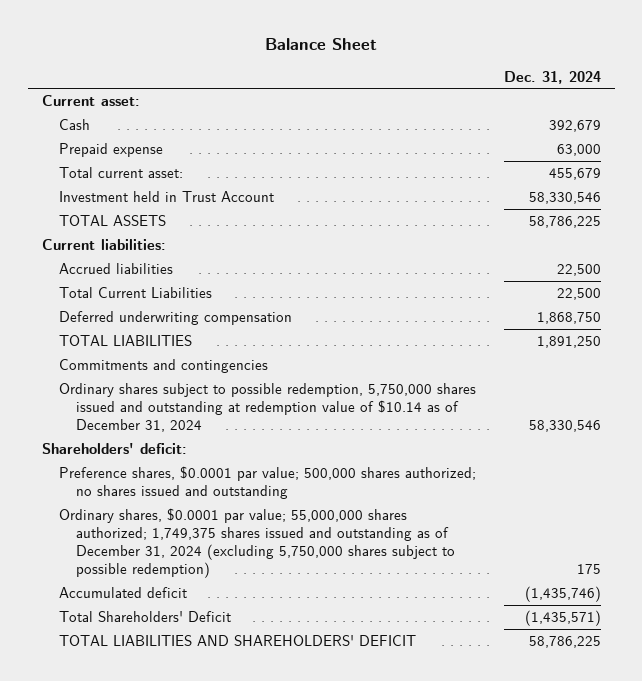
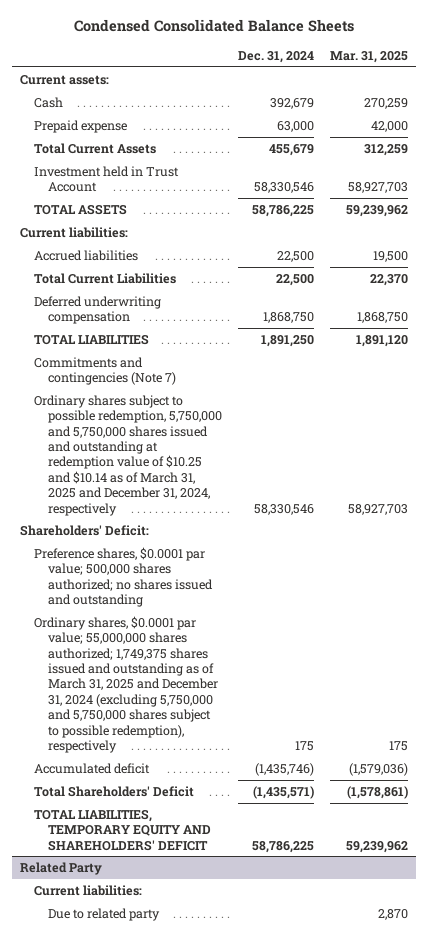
- Balance Sheet
+ Condensed Consolidated Balance Sheets
- | Dec. 31, 2024
+ | Dec. 31, 2024 | Mar. 31, 2025
- Current asset:
+ Current assets:
- Total current asset: | 455,679
+ Total Current Assets | 455,679 | 312,259
- Commitments and contingencies
- Ordinary shares subject to possible redemption, 5,750,000 shares issued and outstanding at redemption value of $10.14 as of December 31, 2024 | 58,330,546
- Shareholders' deficit:
+ Commitments and contingencies (Note 7)
+ Ordinary shares subject to possible redemption, 5,750,000 and 5,750,000 shares issued and outstanding at redemption value of $10.25 and $10.14 as of March 31, 2025 and December 31, 2024, respectively | 58,330,546 | 58,927,703
+ Shareholders' Deficit:
- Ordinary shares, $0.0001 par value; 55,000,000 shares authorized; 1,749,375 shares issued and outstanding as of December 31, 2024 (excluding 5,750,000 shares subject to possible redemption) | 175
+ Ordinary shares, $0.0001 par value; 55,000,000 shares authorized; 1,749,375 shares issued and outstanding as of March 31, 2025 and December 31, 2024 (excluding 5,750,000 and 5,750,000 shares subject to possible redemption), respectively | 175 | 175
- TOTAL LIABILITIES AND SHAREHOLDERS' DEFICIT | 58,786,225
+ TOTAL LIABILITIES, TEMPORARY EQUITY AND SHAREHOLDERS' DEFICIT | 58,786,225 | 59,239,962
+ Related Party
+ Current liabilities:
+ Due to related party | | 2,870

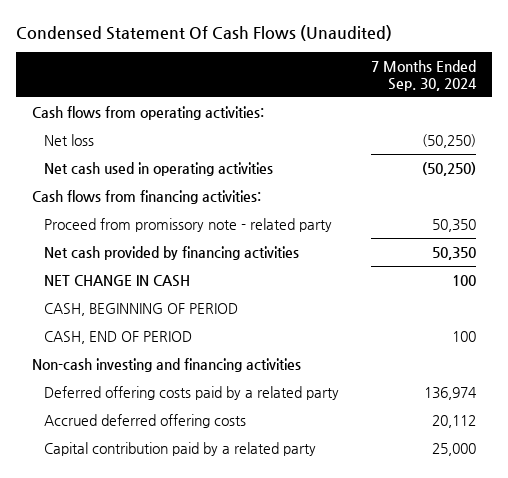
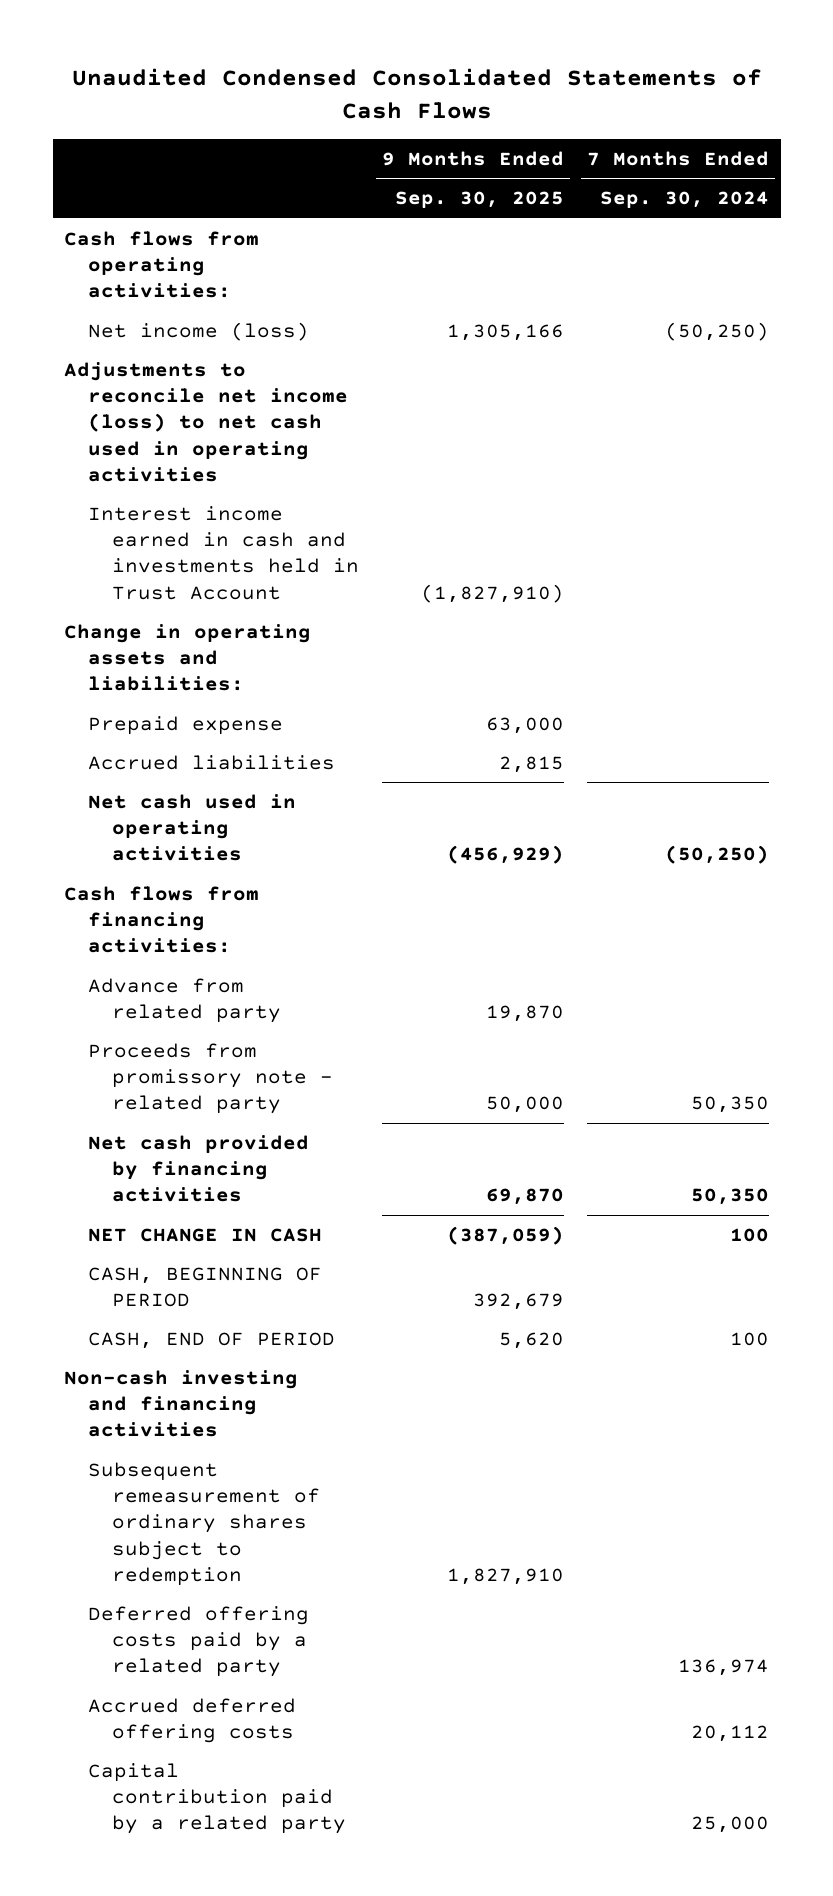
- Condensed Statement Of Cash Flows (Unaudited)
+ Unaudited Condensed Consolidated Statements of Cash Flows
- | 7 Months Ended Sep. 30, 2024
+ | 9 Months Ended Sep. 30, 2025 | 7 Months Ended Sep. 30, 2024
- Net loss | (50,250)
+ Net income (loss) | 1,305,166 | (50,250)
+ Adjustments to reconcile net income (loss) to net cash used in operating activities
+ Interest income earned in cash and investments held in Trust Account | (1,827,910) |
+ Change in operating assets and liabilities:
+ Prepaid expense | 63,000 |
+ Accrued liabilities | 2,815 |
- Proceed from promissory note - related party | 50,350
+ Advance from related party | 19,870 |
+ Proceeds from promissory note - related party | 50,000 | 50,350
+ Subsequent remeasurement of ordinary shares subject to redemption | 1,827,910 |

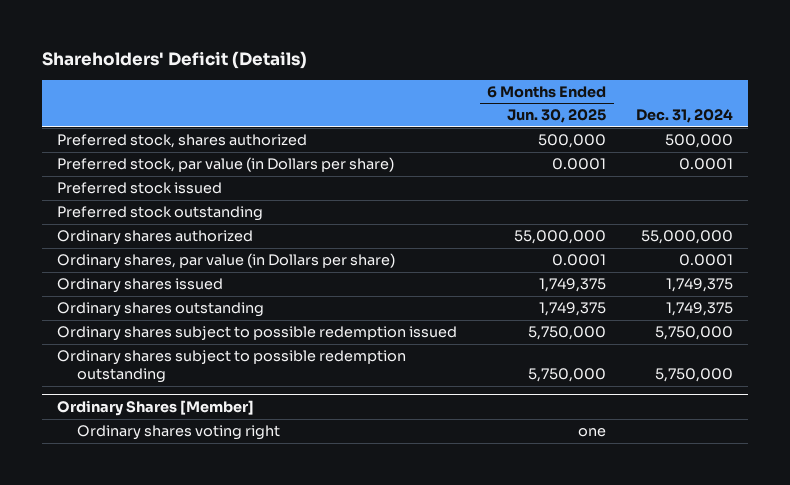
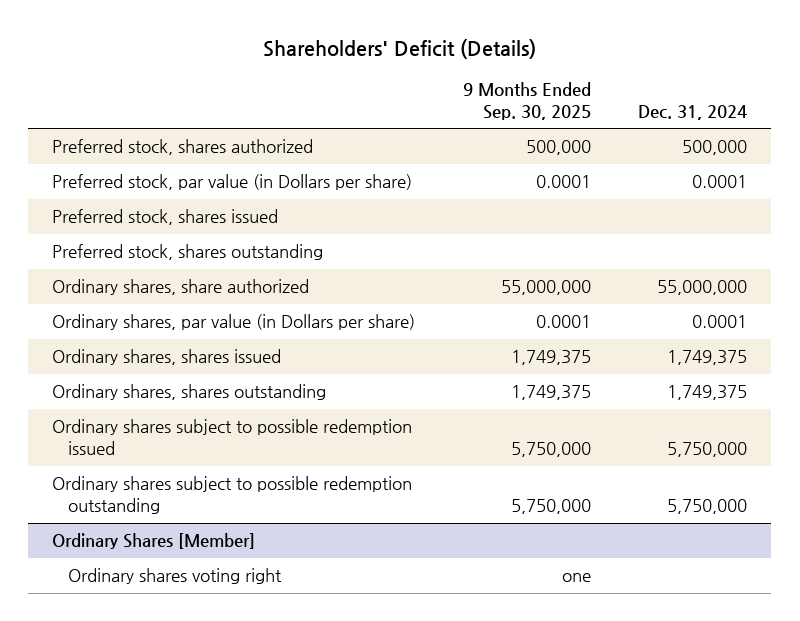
- | 6 Months Ended Jun. 30, 2025 | Dec. 31, 2024
+ | 9 Months Ended Sep. 30, 2025 | Dec. 31, 2024
- Preferred stock issued
- Preferred stock outstanding
- Ordinary shares authorized | 55,000,000 | 55,000,000
+ Preferred stock, shares issued
+ Preferred stock, shares outstanding
+ Ordinary shares, share authorized | 55,000,000 | 55,000,000
- Ordinary shares issued | 1,749,375 | 1,749,375
- Ordinary shares outstanding | 1,749,375 | 1,749,375
+ Ordinary shares, shares issued | 1,749,375 | 1,749,375
+ Ordinary shares, shares outstanding | 1,749,375 | 1,749,375

